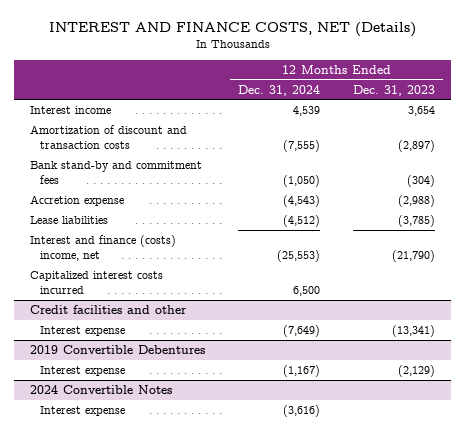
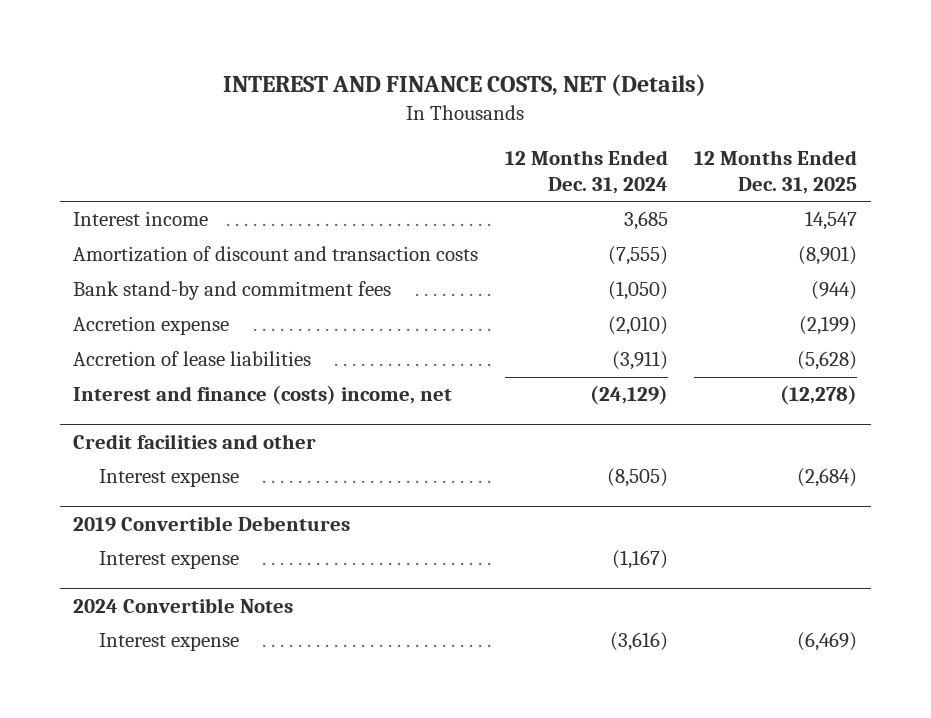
- | 12 Months Ended Dec. 31, 2024 | 12 Months Ended Dec. 31, 2023
+ | 12 Months Ended Dec. 31, 2024 | 12 Months Ended Dec. 31, 2025
- Interest income | 4,539 | 3,654
+ Interest income | 3,685 | 14,547
- Accretion expense | (4,543) | (2,988)
- Lease liabilities | (4,512) | (3,785)
- Interest and finance (costs) income, net | (25,553) | (21,790)
- Capitalized interest costs incurred | 6,500 |
+ Accretion expense | (2,010) | (2,199)
+ Accretion of lease liabilities | (3,911) | (5,628)
+ Interest and finance (costs) income, net | (24,129) | (12,278)
@ Credit facilities and other
- Interest expense | (7,649) | (13,341)
+ Interest expense | (8,505) | (2,684)

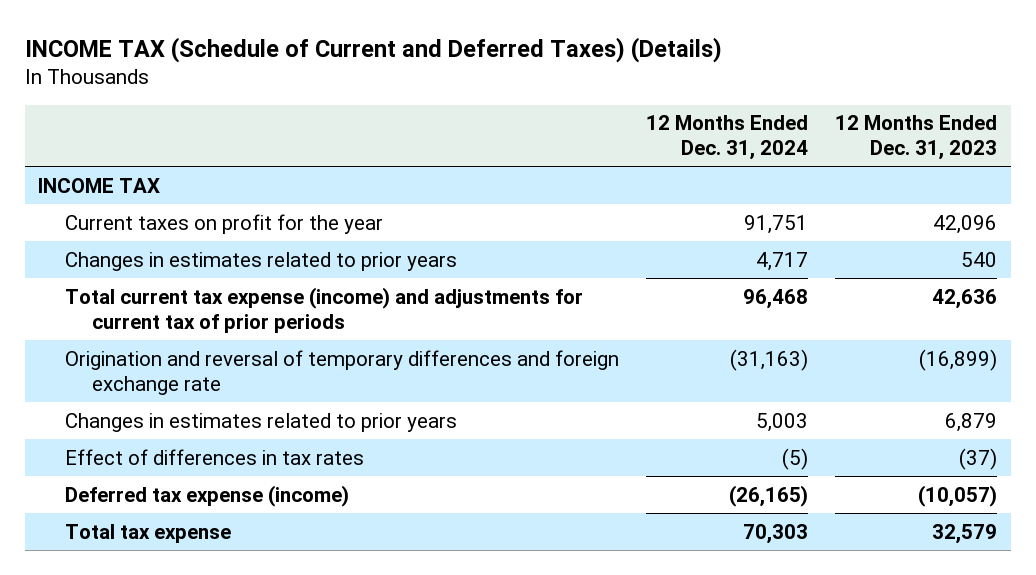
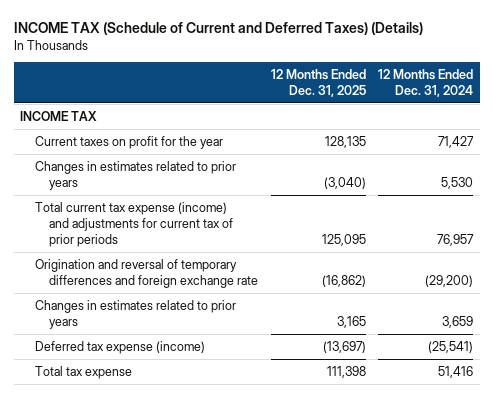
- | 12 Months Ended Dec. 31, 2024 | 12 Months Ended Dec. 31, 2023
+ | 12 Months Ended Dec. 31, 2025 | 12 Months Ended Dec. 31, 2024
- Current taxes on profit for the year | 91,751 | 42,096
- Changes in estimates related to prior years | 4,717 | 540
- Total current tax expense (income) and adjustments for current tax of prior periods | 96,468 | 42,636
- Origination and reversal of temporary differences and foreign exchange rate | (31,163) | (16,899)
- Changes in estimates related to prior years | 5,003 | 6,879
- Effect of differences in tax rates | (5) | (37)
- Deferred tax expense (income) | (26,165) | (10,057)
- Total tax expense | 70,303 | 32,579
+ Current taxes on profit for the year | 128,135 | 71,427
+ Changes in estimates related to prior years | (3,040) | 5,530
+ Total current tax expense (income) and adjustments for current tax of prior periods | 125,095 | 76,957
+ Origination and reversal of temporary differences and foreign exchange rate | (16,862) | (29,200)
+ Changes in estimates related to prior years | 3,165 | 3,659
+ Deferred tax expense (income) | (13,697) | (25,541)
+ Total tax expense | 111,398 | 51,416

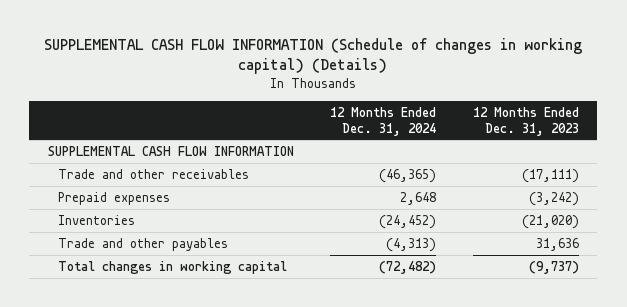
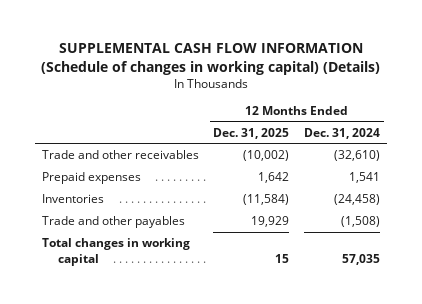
- | 12 Months Ended Dec. 31, 2024 | 12 Months Ended Dec. 31, 2023
+ | 12 Months Ended Dec. 31, 2025 | 12 Months Ended Dec. 31, 2024
- SUPPLEMENTAL CASH FLOW INFORMATION
- Trade and other receivables | (46,365) | (17,111)
- Prepaid expenses | 2,648 | (3,242)
- Inventories | (24,452) | (21,020)
- Trade and other payables | (4,313) | 31,636
- Total changes in working capital | (72,482) | (9,737)
+ Trade and other receivables | (10,002) | (32,610)
+ Prepaid expenses | 1,642 | 1,541
+ Inventories | (11,584) | (24,458)
+ Trade and other payables | 19,929 | (1,508)
+ Total changes in working capital | 15 | 57,035

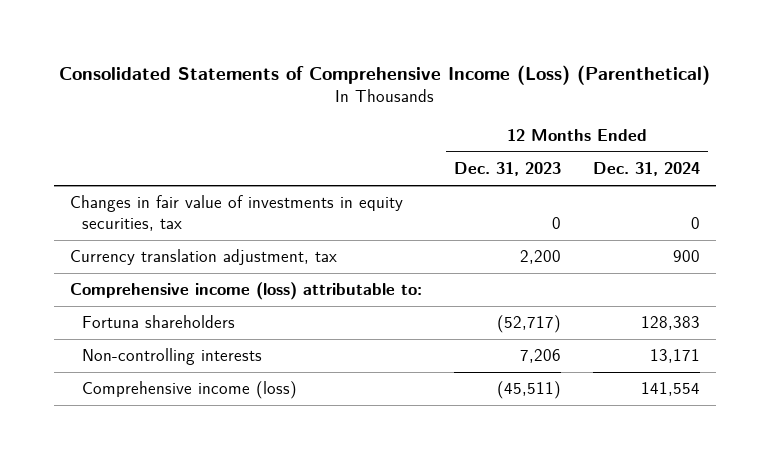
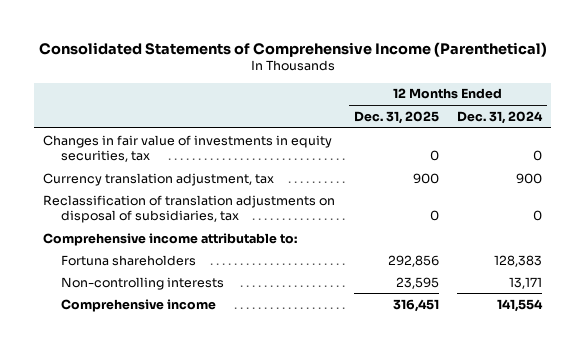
- Consolidated Statements of Comprehensive Income (Loss) (Parenthetical)
+ Consolidated Statements of Comprehensive Income (Parenthetical)
- | 12 Months Ended Dec. 31, 2023 | 12 Months Ended Dec. 31, 2024
+ | 12 Months Ended Dec. 31, 2025 | 12 Months Ended Dec. 31, 2024
- Comprehensive income (loss) attributable to:
+ Reclassification of translation adjustments on disposal of subsidiaries, tax | 0 | 0
+ Comprehensive income attributable to:
- Comprehensive income (loss) | (45,511) | 141,554
+ Comprehensive income | 316,451 | 141,554

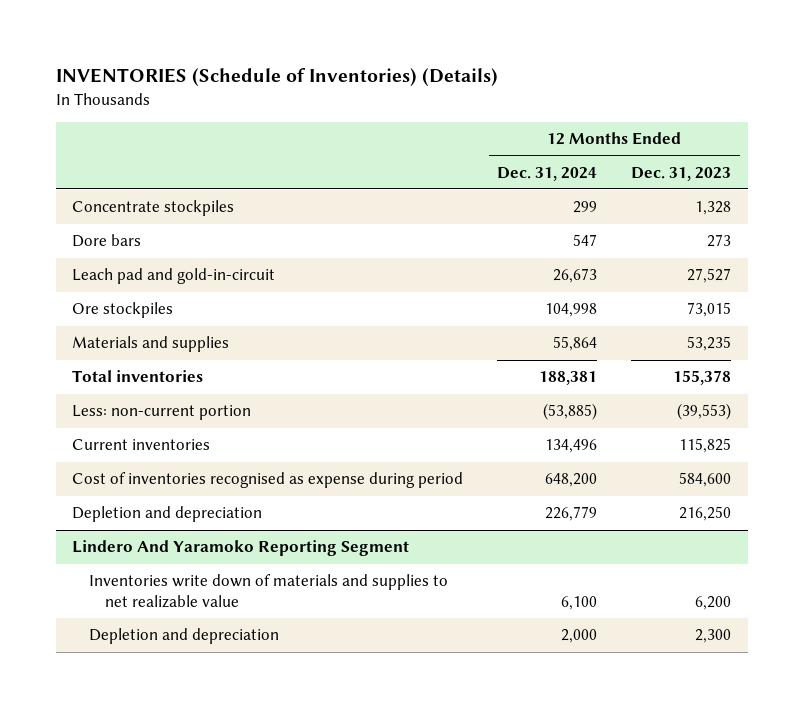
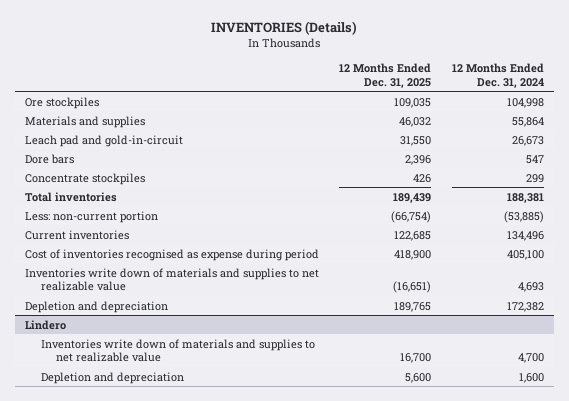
- INVENTORIES (Schedule of Inventories) (Details)
+ INVENTORIES (Details)
- | 12 Months Ended Dec. 31, 2024 | 12 Months Ended Dec. 31, 2023
+ | 12 Months Ended Dec. 31, 2025 | 12 Months Ended Dec. 31, 2024
moved down: Leach pad and gold-in-circuit | 31,550 | 26,673
moved down: Dore bars | 2,396 | 547
moved down: Concentrate stockpiles | 426 | 299
- Cost of inventories recognised as expense during period | 648,200 | 584,600
- Depletion and depreciation | 226,779 | 216,250
- Lindero And Yaramoko Reporting Segment
- Inventories write down of materials and supplies to net realizable value | 6,100 | 6,200
- Depletion and depreciation | 2,000 | 2,300
+ Cost of inventories recognised as expense during period | 418,900 | 405,100
+ Inventories write down of materials and supplies to net realizable value | (16,651) | 4,693
+ Depletion and depreciation | 189,765 | 172,382
+ Lindero
+ Inventories write down of materials and supplies to net realizable value | 16,700 | 4,700
+ Depletion and depreciation | 5,600 | 1,600

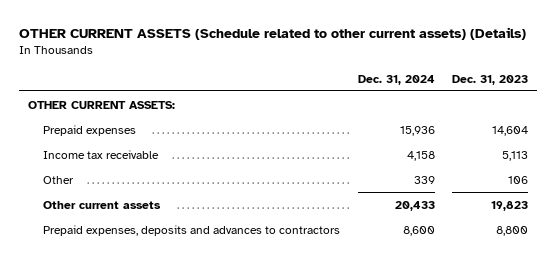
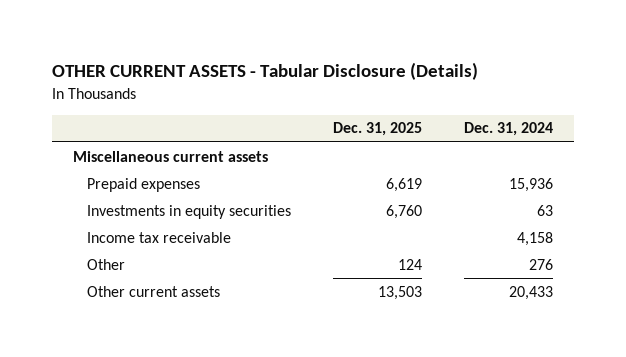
- OTHER CURRENT ASSETS (Schedule related to other current assets) (Details)
+ OTHER CURRENT ASSETS - Tabular Disclosure (Details)
- | Dec. 31, 2024 | Dec. 31, 2023
+ | Dec. 31, 2025 | Dec. 31, 2024
- OTHER CURRENT ASSETS:
+ Miscellaneous current assets
+ Investments in equity securities | 6,760 | 63
- Other | 339 | 106
+ Other | 124 | 276
- Prepaid expenses, deposits and advances to contractors | 8,600 | 8,800

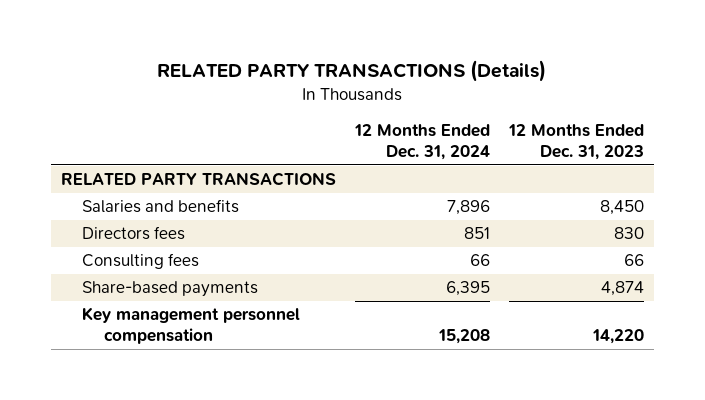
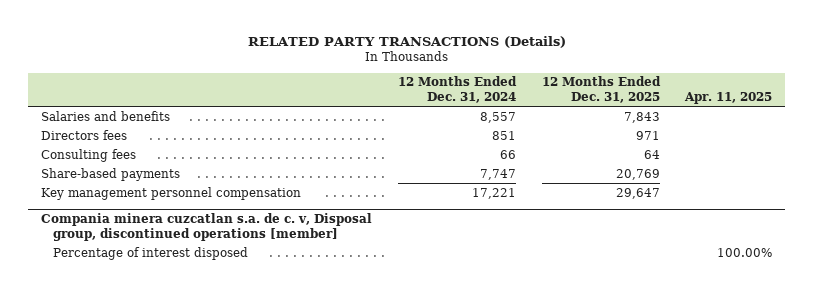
- | 12 Months Ended Dec. 31, 2024 | 12 Months Ended Dec. 31, 2023
+ | 12 Months Ended Dec. 31, 2024 | 12 Months Ended Dec. 31, 2025 | Apr. 11, 2025
- RELATED PARTY TRANSACTIONS
- Salaries and benefits | 7,896 | 8,450
+ Salaries and benefits | 8,557 | 7,843 |
- Share-based payments | 6,395 | 4,874
- Key management personnel compensation | 15,208 | 14,220
+ Share-based payments | 7,747 | 20,769 |
+ Key management personnel compensation | 17,221 | 29,647 |
+ Compania minera cuzcatlan s.a. de c. v, Disposal group, discontinued operations [member]
+ Percentage of interest disposed | | | 100.00%

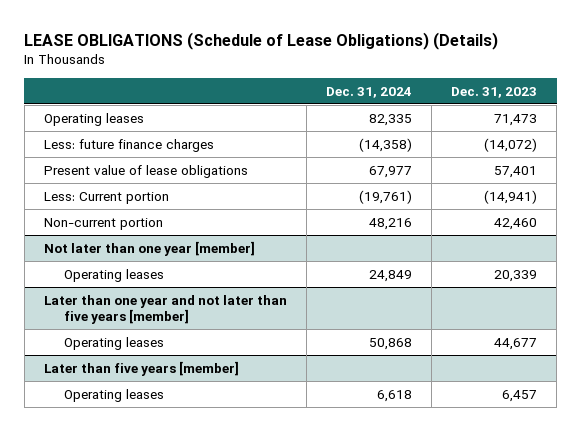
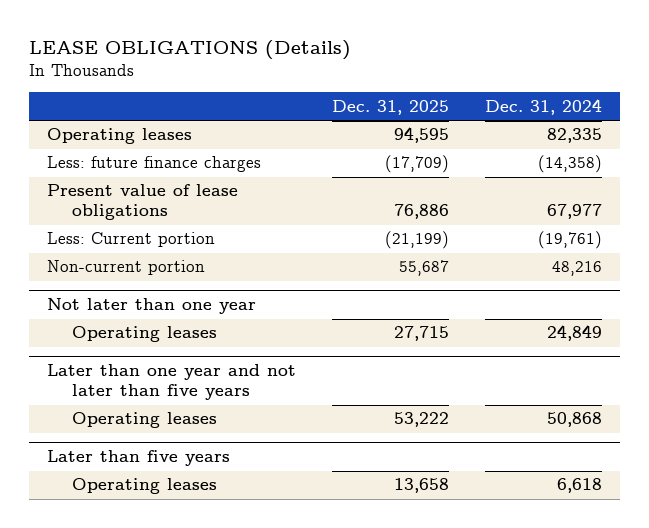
- LEASE OBLIGATIONS (Schedule of Lease Obligations) (Details)
+ LEASE OBLIGATIONS (Details)
- | Dec. 31, 2024 | Dec. 31, 2023
+ | Dec. 31, 2025 | Dec. 31, 2024
- Not later than one year [member]
+ Not later than one year
- Later than one year and not later than five years [member]
+ Later than one year and not later than five years
- Later than five years [member]
+ Later than five years

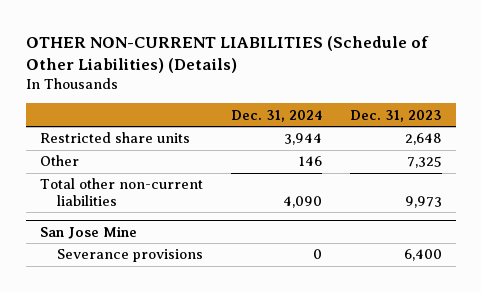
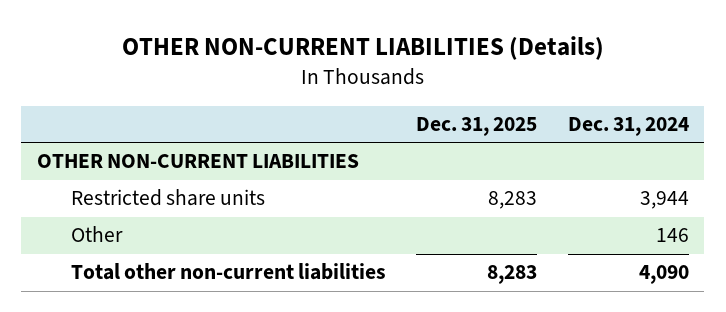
- OTHER NON-CURRENT LIABILITIES (Schedule of Other Liabilities) (Details)
+ OTHER NON-CURRENT LIABILITIES (Details)
- | Dec. 31, 2024 | Dec. 31, 2023
+ | Dec. 31, 2025 | Dec. 31, 2024
+ OTHER NON-CURRENT LIABILITIES
- San Jose Mine
- Severance provisions | 0 | 6,400

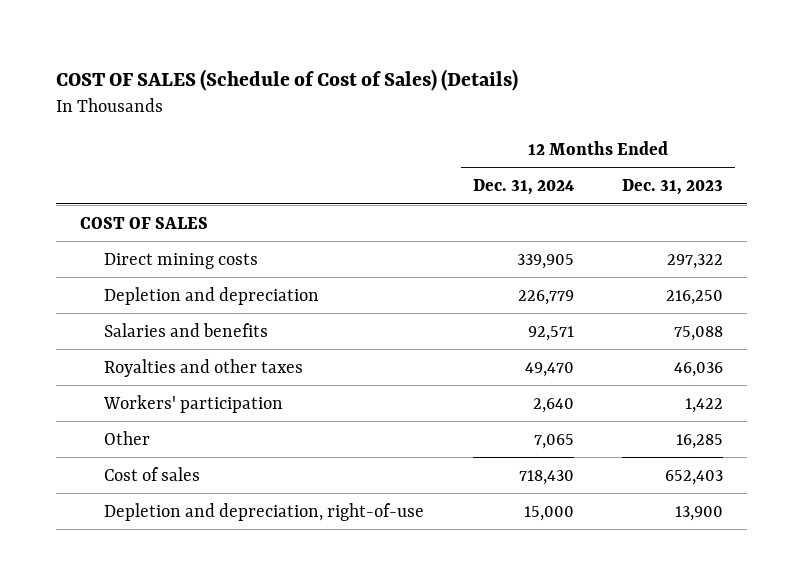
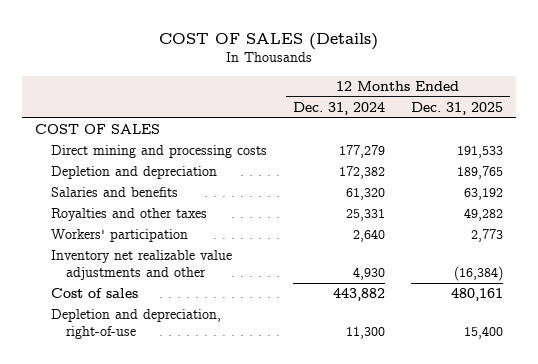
- COST OF SALES (Schedule of Cost of Sales) (Details)
+ COST OF SALES (Details)
- | 12 Months Ended Dec. 31, 2024 | 12 Months Ended Dec. 31, 2023
+ | 12 Months Ended Dec. 31, 2024 | 12 Months Ended Dec. 31, 2025
- Direct mining costs | 339,905 | 297,322
- Depletion and depreciation | 226,779 | 216,250
- Salaries and benefits | 92,571 | 75,088
- Royalties and other taxes | 49,470 | 46,036
+ Direct mining and processing costs | 177,279 | 191,533
+ Depletion and depreciation | 172,382 | 189,765
+ Salaries and benefits | 61,320 | 63,192
+ Royalties and other taxes | 25,331 | 49,282
- Other | 7,065 | 16,285
- Cost of sales | 718,430 | 652,403
- Depletion and depreciation, right-of-use | 15,000 | 13,900
+ Inventory net realizable value adjustments and other | 4,930 | (16,384)
+ Cost of sales | 443,882 | 480,161
+ Depletion and depreciation, right-of-use | 11,300 | 15,400

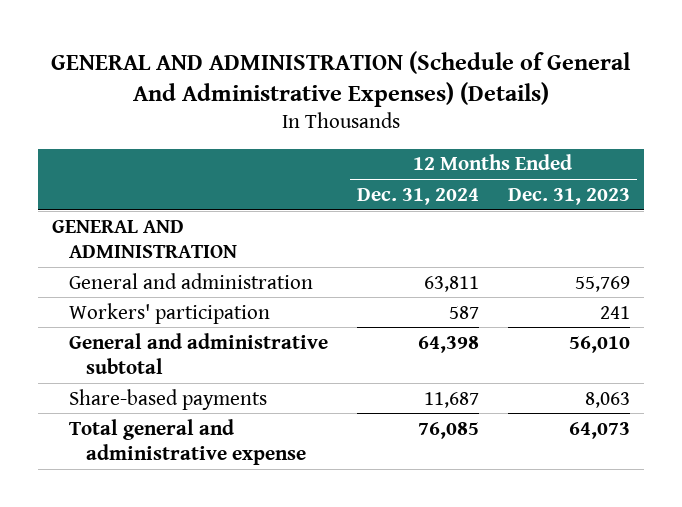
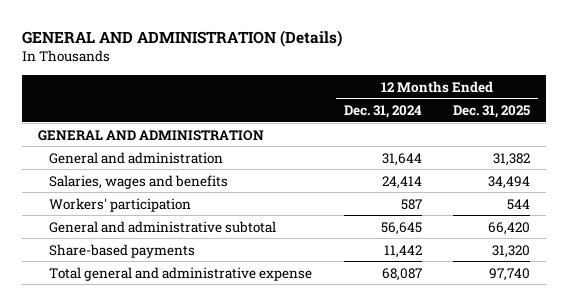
- GENERAL AND ADMINISTRATION (Schedule of General And Administrative Expenses) (Details)
+ GENERAL AND ADMINISTRATION (Details)
- | 12 Months Ended Dec. 31, 2024 | 12 Months Ended Dec. 31, 2023
+ | 12 Months Ended Dec. 31, 2024 | 12 Months Ended Dec. 31, 2025
- General and administration | 63,811 | 55,769
+ General and administration | 31,644 | 31,382
+ Salaries, wages and benefits | 24,414 | 34,494
- General and administrative subtotal | 64,398 | 56,010
- Share-based payments | 11,687 | 8,063
- Total general and administrative expense | 76,085 | 64,073
+ General and administrative subtotal | 56,645 | 66,420
+ Share-based payments | 11,442 | 31,320
+ Total general and administrative expense | 68,087 | 97,740

